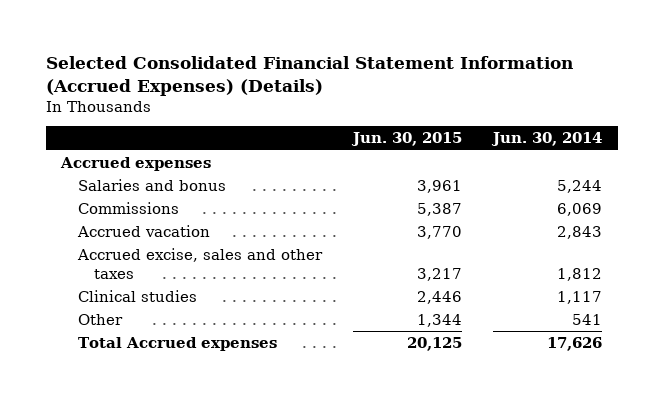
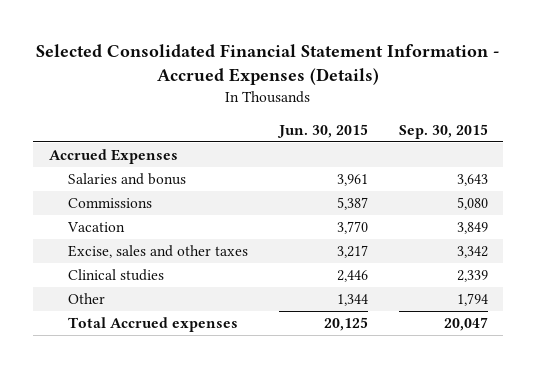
- Selected Consolidated Financial Statement Information (Accrued Expenses) (Details)
+ Selected Consolidated Financial Statement Information - Accrued Expenses (Details)
- | Jun. 30, 2015 | Jun. 30, 2014
+ | Jun. 30, 2015 | Sep. 30, 2015
- Accrued expenses
+ Accrued Expenses
- Accrued vacation | 3,770 | 2,843
- Accrued excise, sales and other taxes | 3,217 | 1,812
+ Vacation | 3,770 | 3,849
+ Excise, sales and other taxes | 3,217 | 3,342

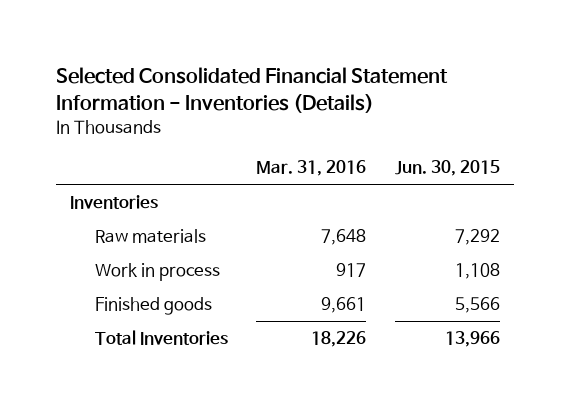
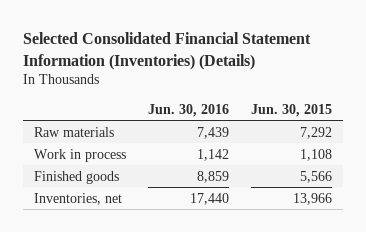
- Selected Consolidated Financial Statement Information - Inventories (Details)
+ Selected Consolidated Financial Statement Information (Inventories) (Details)
- | Mar. 31, 2016 | Jun. 30, 2015
+ | Jun. 30, 2016 | Jun. 30, 2015
- Inventories
- Total Inventories | 18,226 | 13,966
+ Inventories, net | 17,440 | 13,966

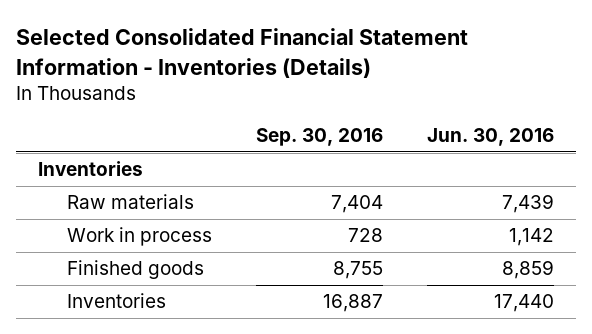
- Selected Consolidated Financial Statement Information (Inventories) (Details)
+ Selected Consolidated Financial Statement Information - Inventories (Details)
- | Jun. 30, 2016 | Jun. 30, 2015
+ | Sep. 30, 2016 | Jun. 30, 2016
+ Inventories
- Inventories, net | 17,440 | 13,966
+ Inventories | 16,887 | 17,440

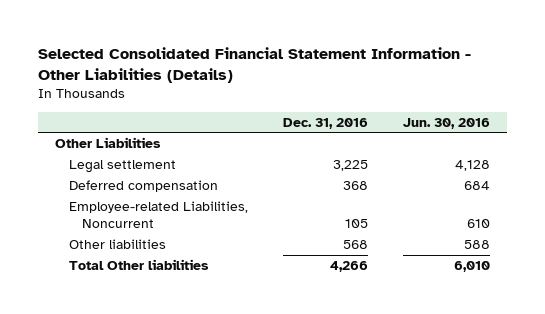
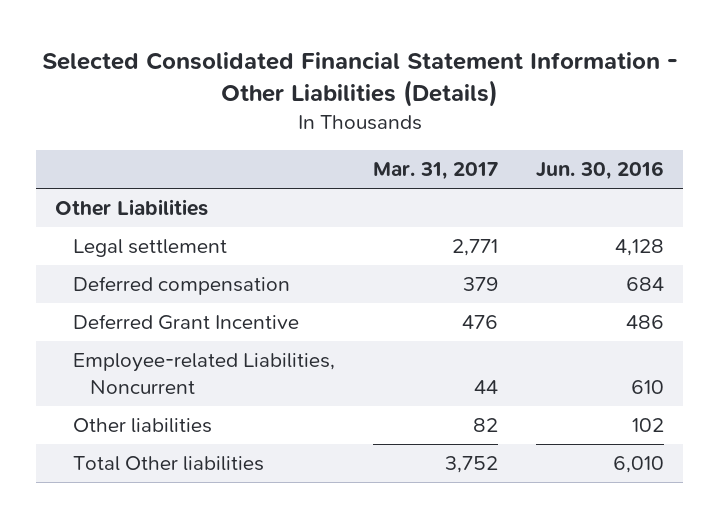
- | Dec. 31, 2016 | Jun. 30, 2016
+ | Mar. 31, 2017 | Jun. 30, 2016
+ Deferred Grant Incentive | 476 | 486
- Other liabilities | 568 | 588
+ Other liabilities | 82 | 102

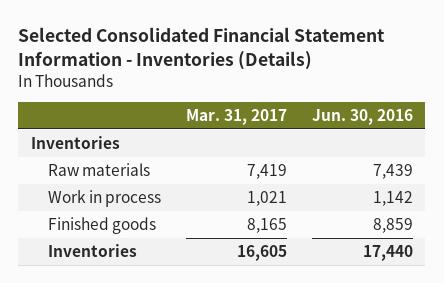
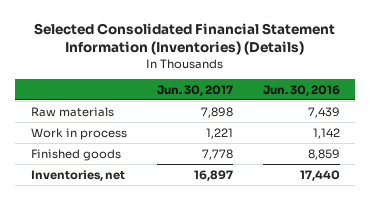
- Selected Consolidated Financial Statement Information - Inventories (Details)
+ Selected Consolidated Financial Statement Information (Inventories) (Details)
- | Mar. 31, 2017 | Jun. 30, 2016
+ | Jun. 30, 2017 | Jun. 30, 2016
- Inventories
- Inventories | 16,605 | 17,440
+ Inventories, net | 16,897 | 17,440

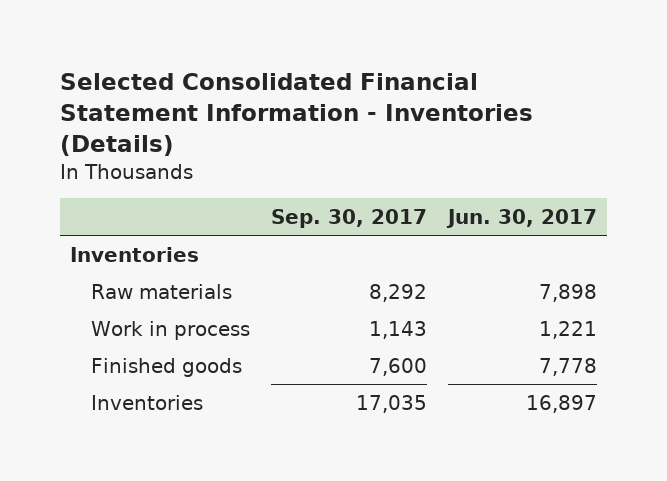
- Selected Consolidated Financial Statement Information (Inventories) (Details)
+ Selected Consolidated Financial Statement Information - Inventories (Details)
- | Jun. 30, 2017 | Jun. 30, 2016
+ | Sep. 30, 2017 | Jun. 30, 2017
+ Inventories
- Inventories, net | 16,897 | 17,440
+ Inventories | 17,035 | 16,897

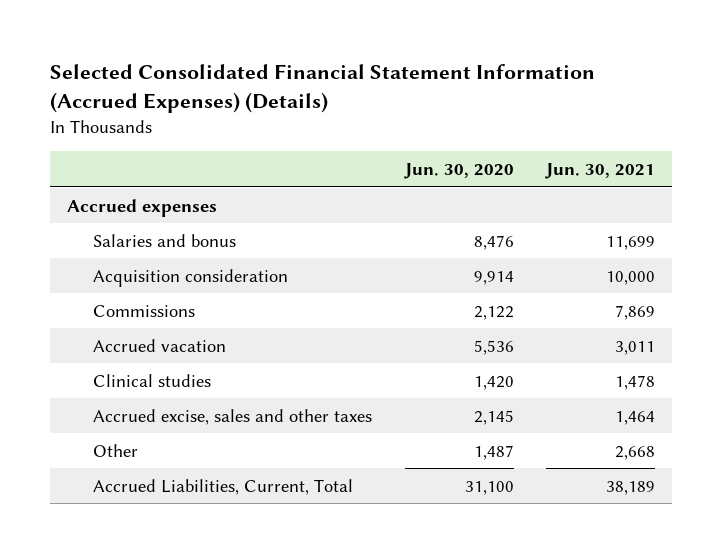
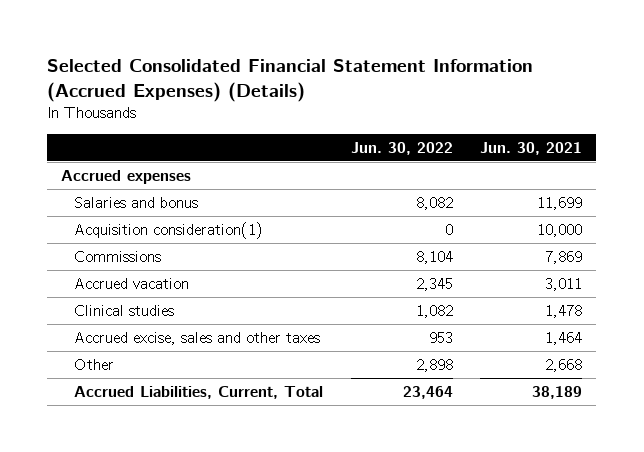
- | Jun. 30, 2020 | Jun. 30, 2021
+ | Jun. 30, 2022 | Jun. 30, 2021
- Acquisition consideration | 9,914 | 10,000
+ Acquisition consideration(1) | 0 | 10,000

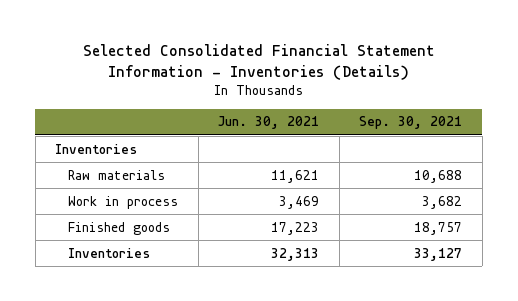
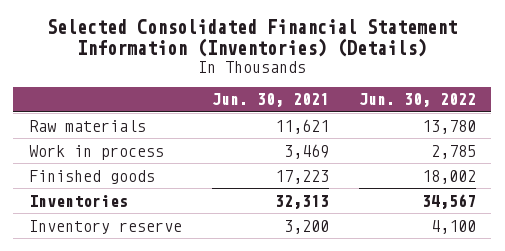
- Selected Consolidated Financial Statement Information - Inventories (Details)
+ Selected Consolidated Financial Statement Information (Inventories) (Details)
- | Jun. 30, 2021 | Sep. 30, 2021
+ | Jun. 30, 2021 | Jun. 30, 2022
- Inventories
+ Inventory reserve | 3,200 | 4,100

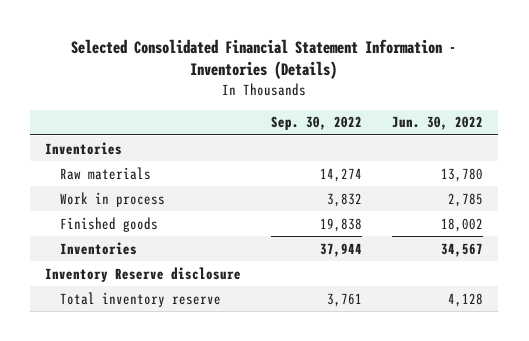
- Selected Consolidated Financial Statement Information (Inventories) (Details)
+ Selected Consolidated Financial Statement Information - Inventories (Details)
- | Jun. 30, 2021 | Jun. 30, 2022
+ | Sep. 30, 2022 | Jun. 30, 2022
+ Inventories
- Inventory reserve | 3,200 | 4,100
+ Inventory Reserve disclosure
+ Total inventory reserve | 3,761 | 4,128

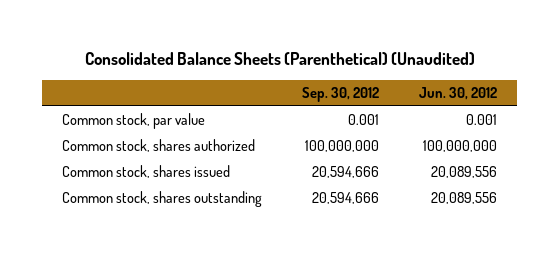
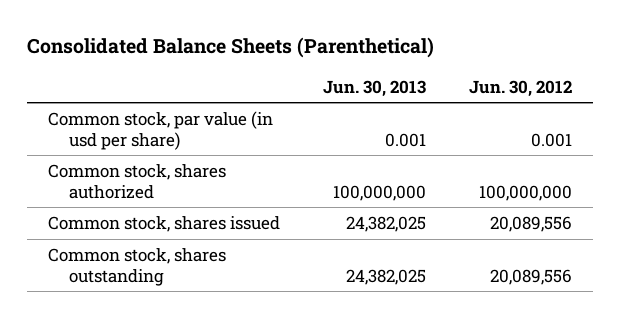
- Consolidated Balance Sheets (Parenthetical) (Unaudited)
+ Consolidated Balance Sheets (Parenthetical)
- | Sep. 30, 2012 | Jun. 30, 2012
+ | Jun. 30, 2013 | Jun. 30, 2012
- Common stock, par value | 0.001 | 0.001
+ Common stock, par value (in usd per share) | 0.001 | 0.001

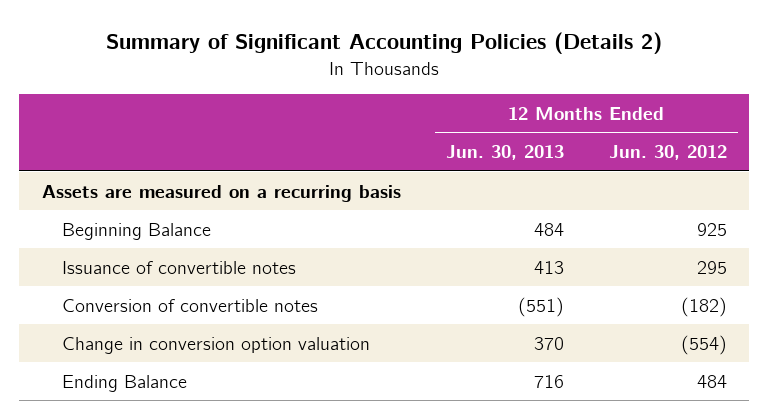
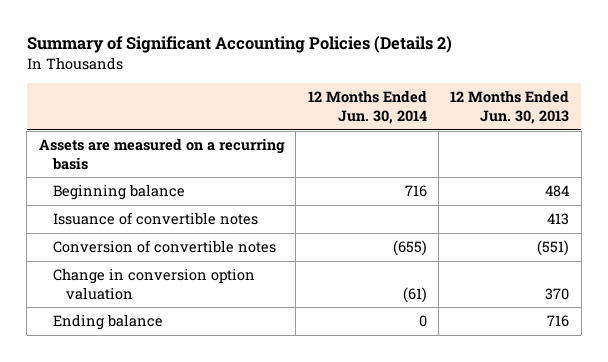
- | 12 Months Ended Jun. 30, 2013 | 12 Months Ended Jun. 30, 2012
+ | 12 Months Ended Jun. 30, 2014 | 12 Months Ended Jun. 30, 2013
- Beginning Balance | 484 | 925
+ Beginning balance | 716 | 484
- Ending Balance | 716 | 484
+ Ending balance | 0 | 716

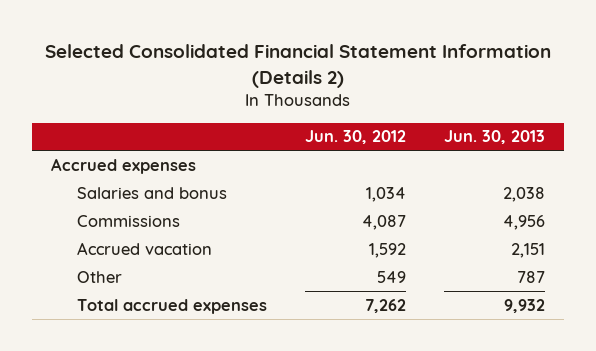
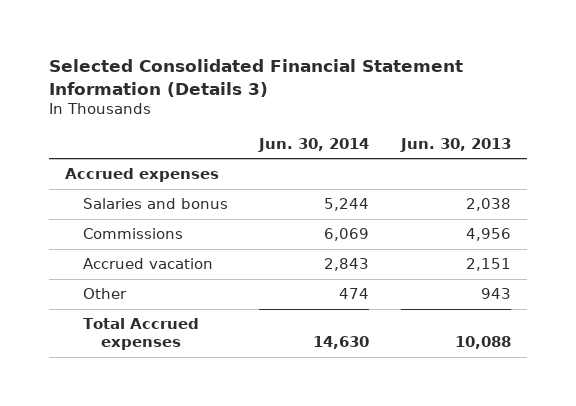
- Selected Consolidated Financial Statement Information (Details 2)
+ Selected Consolidated Financial Statement Information (Details 3)
- | Jun. 30, 2012 | Jun. 30, 2013
+ | Jun. 30, 2014 | Jun. 30, 2013
- Other | 549 | 787
- Total accrued expenses | 7,262 | 9,932
+ Other | 474 | 943
+ Total Accrued expenses | 14,630 | 10,088

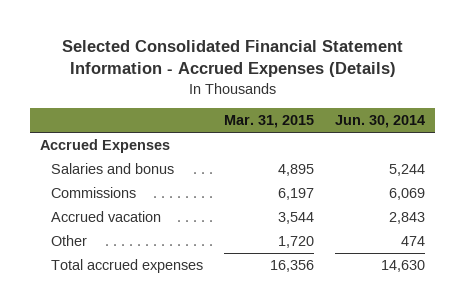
- Selected Consolidated Financial Statement Information (Details 3)
+ Selected Consolidated Financial Statement Information - Accrued Expenses (Details)
- | Jun. 30, 2014 | Jun. 30, 2013
+ | Mar. 31, 2015 | Jun. 30, 2014
- Accrued expenses
+ Accrued Expenses
- Total Accrued expenses | 14,630 | 10,088
+ Total accrued expenses | 16,356 | 14,630

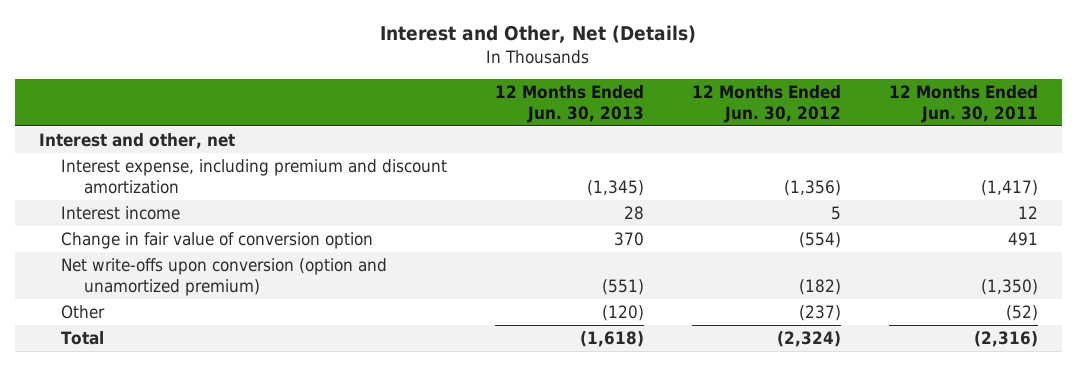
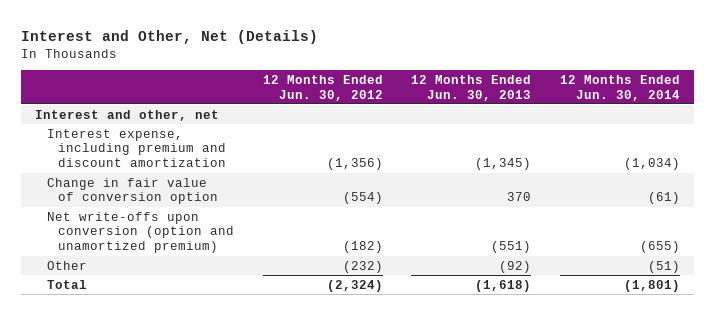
- | 12 Months Ended Jun. 30, 2013 | 12 Months Ended Jun. 30, 2012 | 12 Months Ended Jun. 30, 2011
+ | 12 Months Ended Jun. 30, 2012 | 12 Months Ended Jun. 30, 2013 | 12 Months Ended Jun. 30, 2014
- Interest income | 28 | 5 | 12
- Other | (120) | (237) | (52)
+ Other | (232) | (92) | (51)

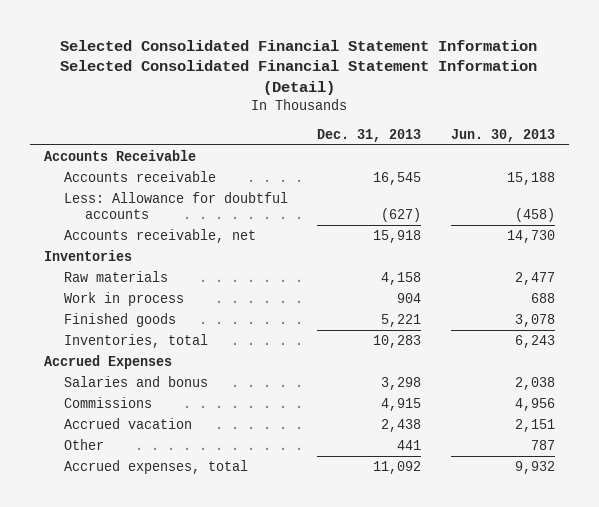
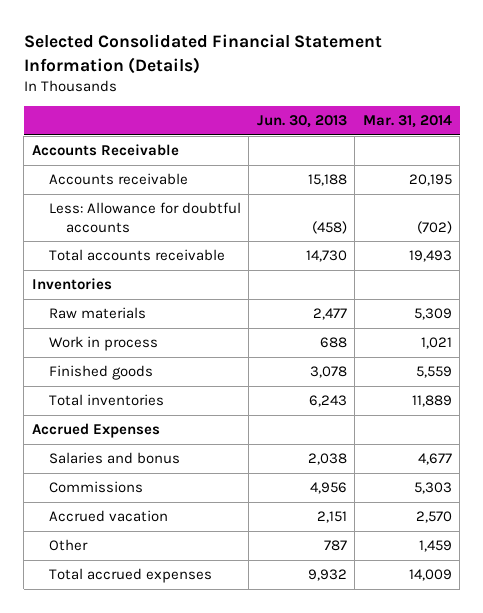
- Selected Consolidated Financial Statement Information Selected Consolidated Financial Statement Information (Detail)
+ Selected Consolidated Financial Statement Information (Details)
- | Dec. 31, 2013 | Jun. 30, 2013
+ | Jun. 30, 2013 | Mar. 31, 2014
- Accounts receivable, net | 15,918 | 14,730
+ Total accounts receivable | 14,730 | 19,493
- Inventories, total | 10,283 | 6,243
+ Total inventories | 6,243 | 11,889
- Accrued expenses, total | 11,092 | 9,932
+ Total accrued expenses | 9,932 | 14,009

